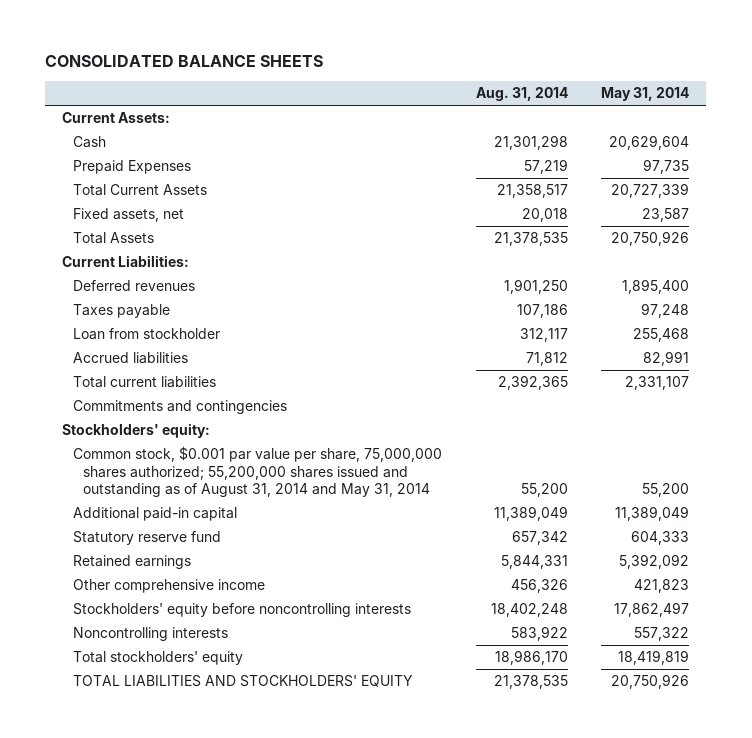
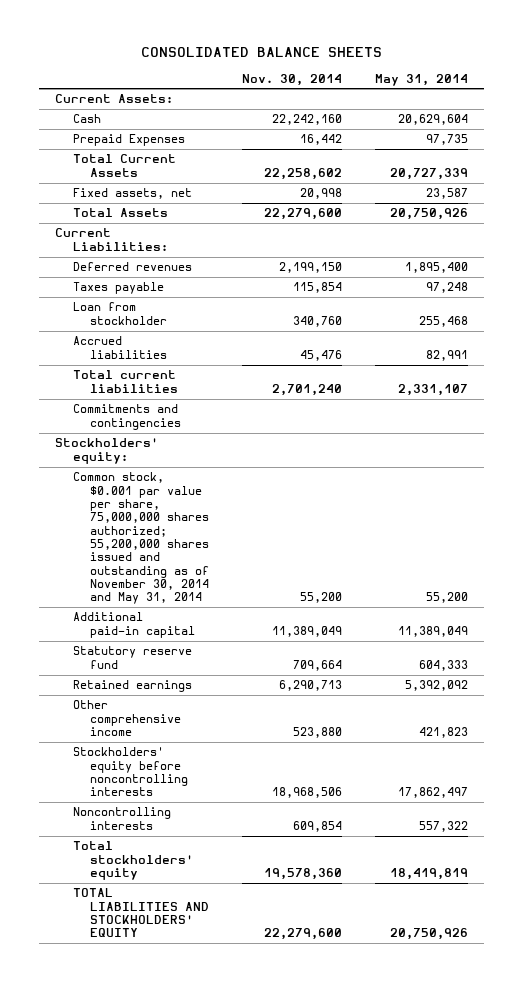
- | Aug. 31, 2014 | May 31, 2014
+ | Nov. 30, 2014 | May 31, 2014
- Common stock, $0.001 par value per share, 75,000,000 shares authorized; 55,200,000 shares issued and outstanding as of August 31, 2014 and May 31, 2014 | 55,200 | 55,200
+ Common stock, $0.001 par value per share, 75,000,000 shares authorized; 55,200,000 shares issued and outstanding as of November 30, 2014 and May 31, 2014 | 55,200 | 55,200

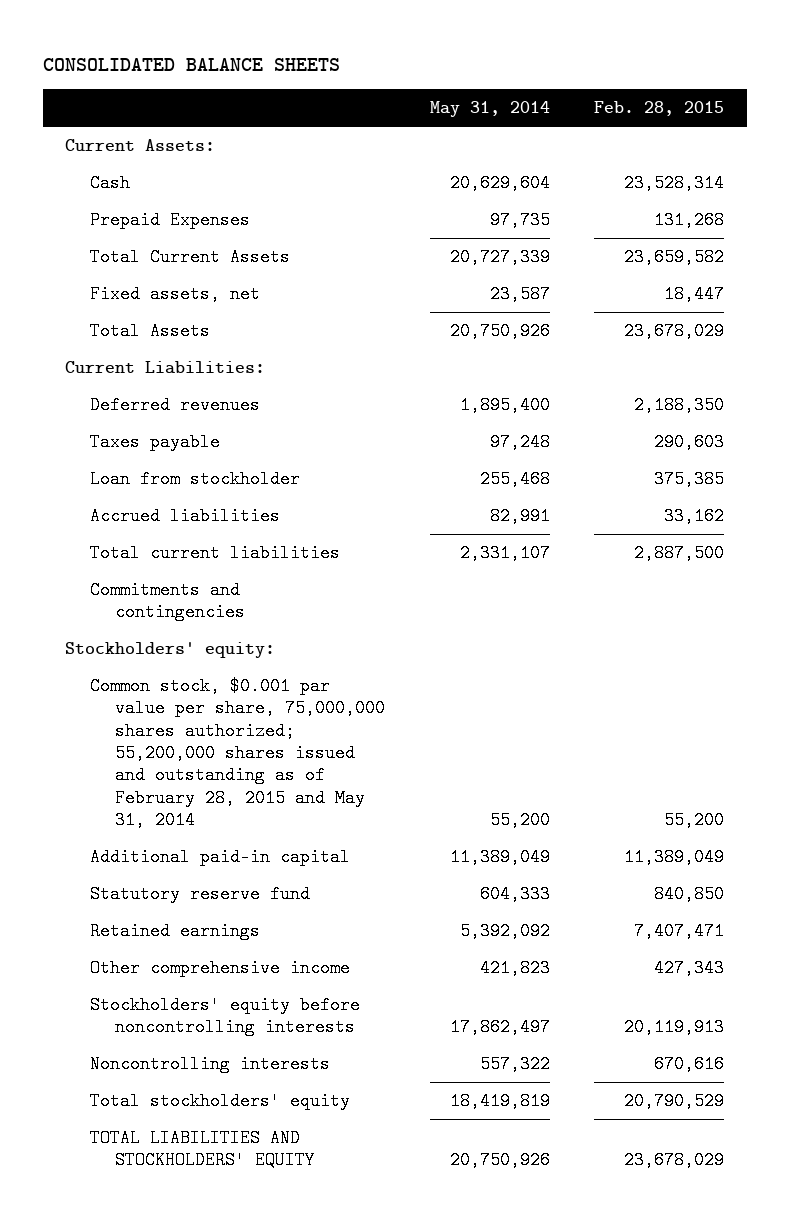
- | Nov. 30, 2014 | May 31, 2014
+ | May 31, 2014 | Feb. 28, 2015
- Common stock, $0.001 par value per share, 75,000,000 shares authorized; 55,200,000 shares issued and outstanding as of November 30, 2014 and May 31, 2014 | 55,200 | 55,200
+ Common stock, $0.001 par value per share, 75,000,000 shares authorized; 55,200,000 shares issued and outstanding as of February 28, 2015 and May 31, 2014 | 55,200 | 55,200

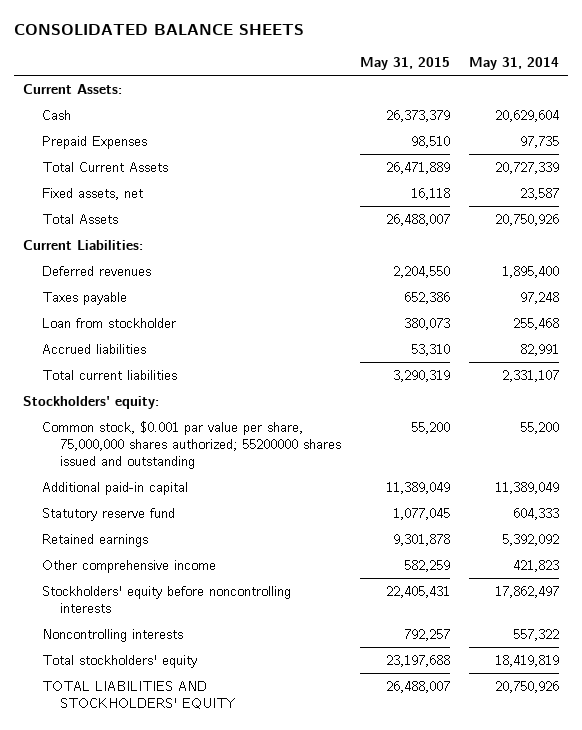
- | May 31, 2014 | Feb. 28, 2015
+ | May 31, 2015 | May 31, 2014
- Commitments and contingencies
- Common stock, $0.001 par value per share, 75,000,000 shares authorized; 55,200,000 shares issued and outstanding as of February 28, 2015 and May 31, 2014 | 55,200 | 55,200
+ Common stock, $0.001 par value per share, 75,000,000 shares authorized; 55200000 shares issued and outstanding | 55,200 | 55,200

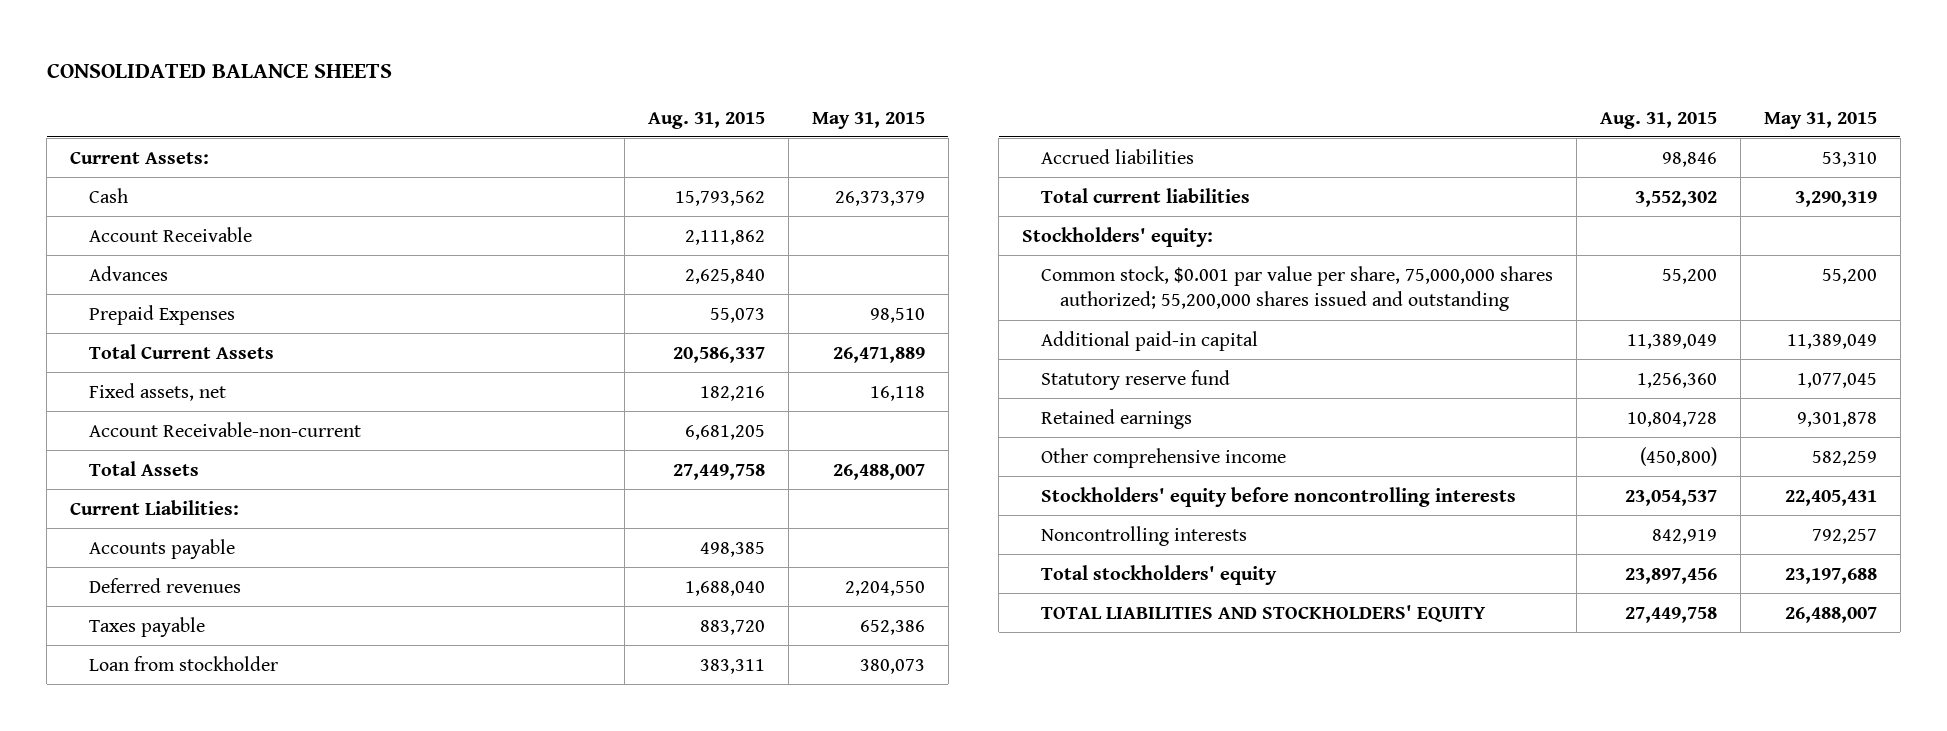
- | May 31, 2015 | May 31, 2014
+ | Aug. 31, 2015 | May 31, 2015
+ Account Receivable | 2,111,862 |
+ Advances | 2,625,840 |
+ Account Receivable-non-current | 6,681,205 |
+ Accounts payable | 498,385 |
- Common stock, $0.001 par value per share, 75,000,000 shares authorized; 55200000 shares issued and outstanding | 55,200 | 55,200
+ Common stock, $0.001 par value per share, 75,000,000 shares authorized; 55,200,000 shares issued and outstanding | 55,200 | 55,200

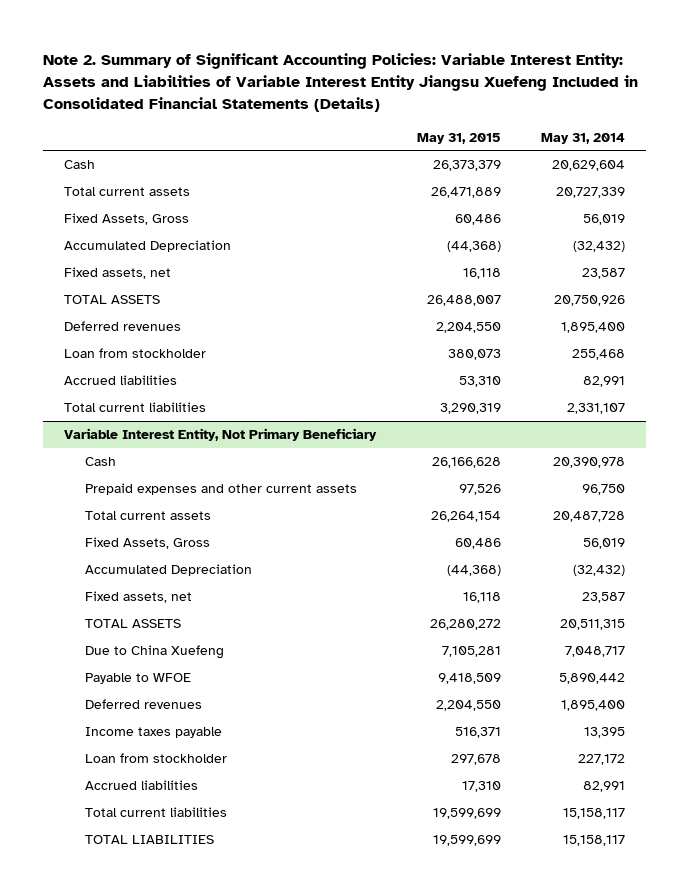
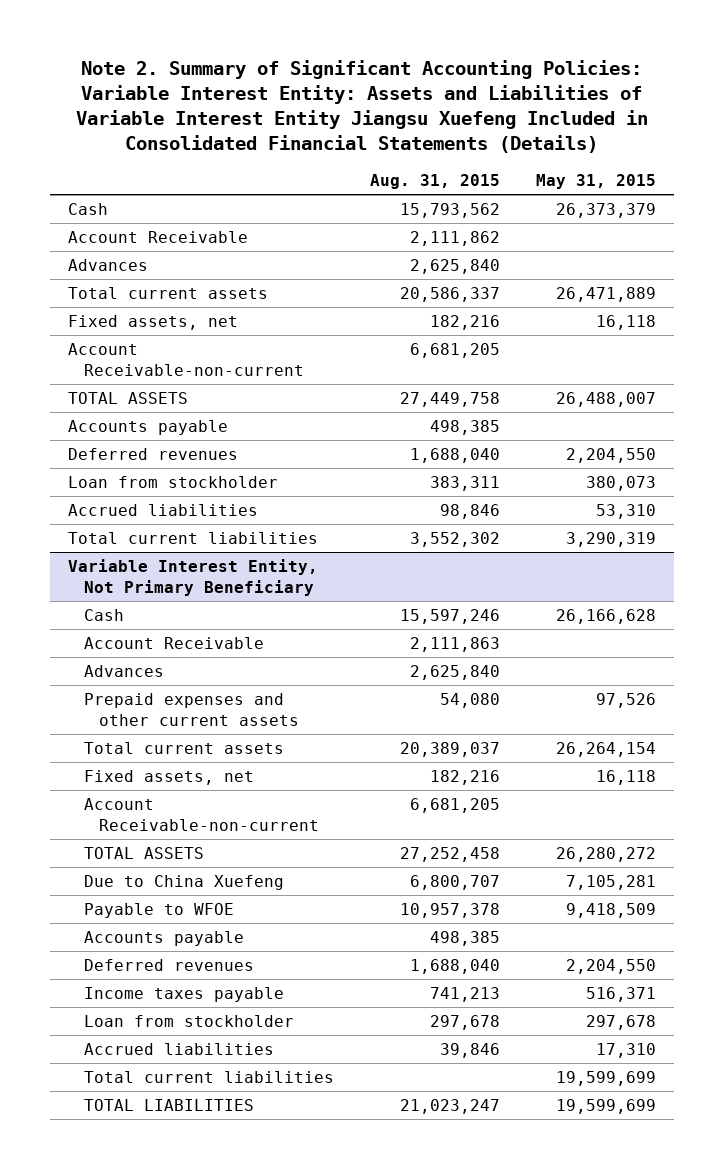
- | May 31, 2015 | May 31, 2014
+ | Aug. 31, 2015 | May 31, 2015
+ Account Receivable | 2,111,862 |
+ Advances | 2,625,840 |
- Fixed Assets, Gross | 60,486 | 56,019
- Accumulated Depreciation | (44,368) | (32,432)
+ Account Receivable-non-current | 6,681,205 |
+ Accounts payable | 498,385 |
@ Variable Interest Entity, Not Primary Beneficiary
+ Account Receivable | 2,111,863 |
+ Advances | 2,625,840 |
- Fixed Assets, Gross | 60,486 | 56,019
- Accumulated Depreciation | (44,368) | (32,432)
+ Account Receivable-non-current | 6,681,205 |
+ Accounts payable | 498,385 |

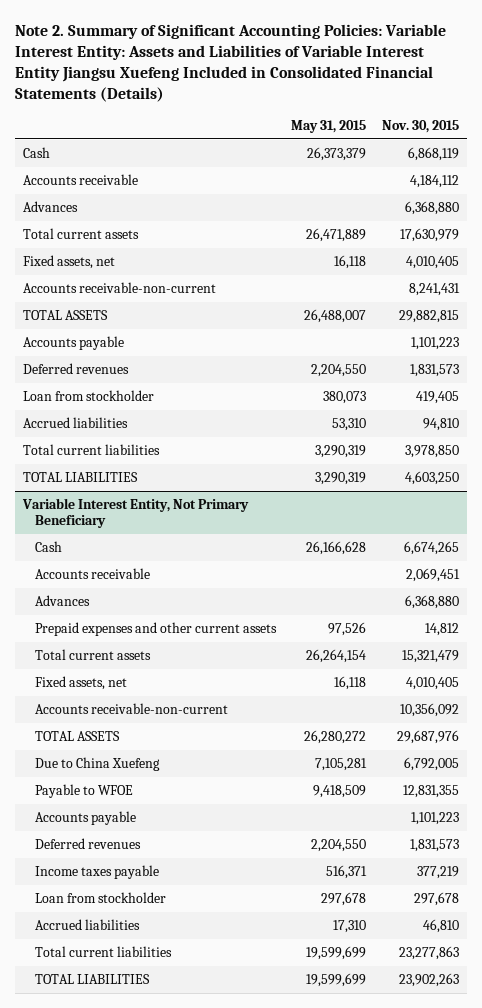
- | Aug. 31, 2015 | May 31, 2015
+ | May 31, 2015 | Nov. 30, 2015
- Account Receivable | 2,111,862 |
+ Accounts receivable | | 4,184,112
- Account Receivable-non-current | 6,681,205 |
+ Accounts receivable-non-current | | 8,241,431
+ TOTAL LIABILITIES | 3,290,319 | 4,603,250
@ Variable Interest Entity, Not Primary Beneficiary
- Account Receivable | 2,111,863 |
+ Accounts receivable | | 2,069,451
- Account Receivable-non-current | 6,681,205 |
+ Accounts receivable-non-current | | 10,356,092

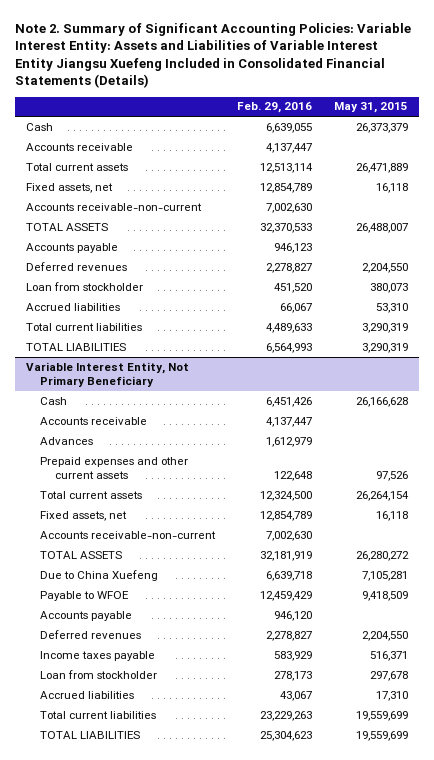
- | May 31, 2015 | Nov. 30, 2015
+ | Feb. 29, 2016 | May 31, 2015
- Advances | | 6,368,880
@ Variable Interest Entity, Not Primary Beneficiary
- Total current liabilities | 19,599,699 | 23,277,863
- TOTAL LIABILITIES | 19,599,699 | 23,902,263
+ Total current liabilities | 23,229,263 | 19,559,699
+ TOTAL LIABILITIES | 25,304,623 | 19,559,699

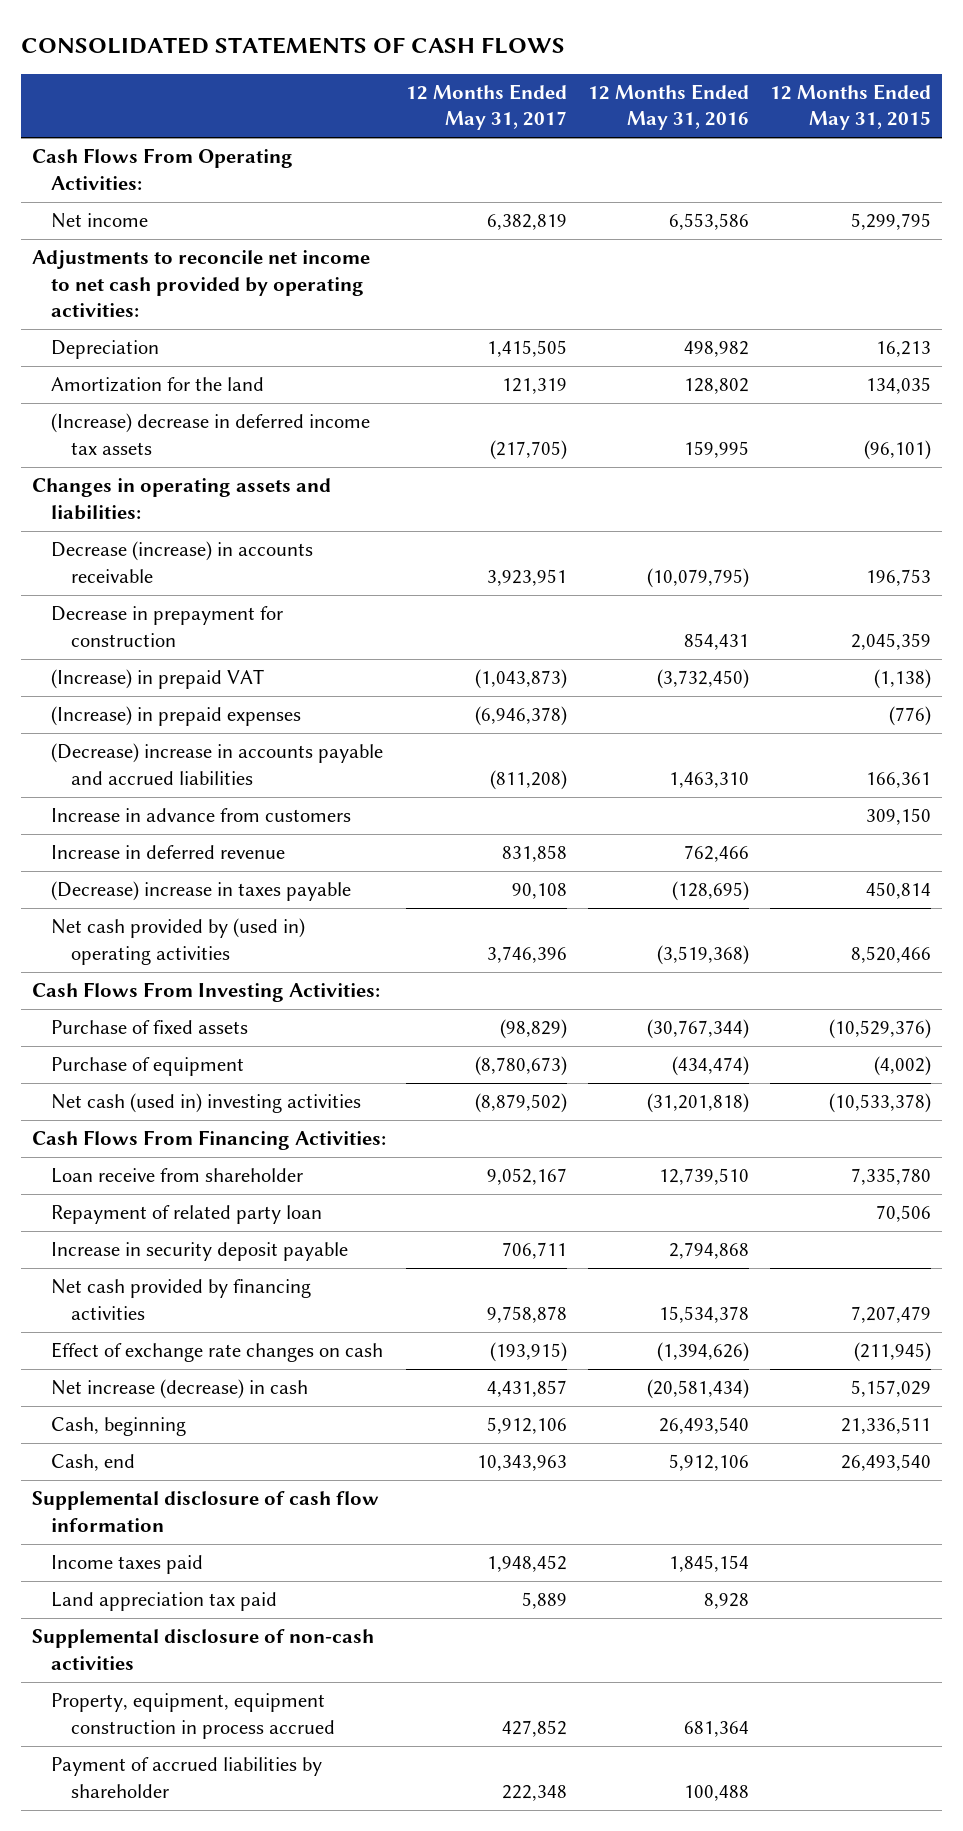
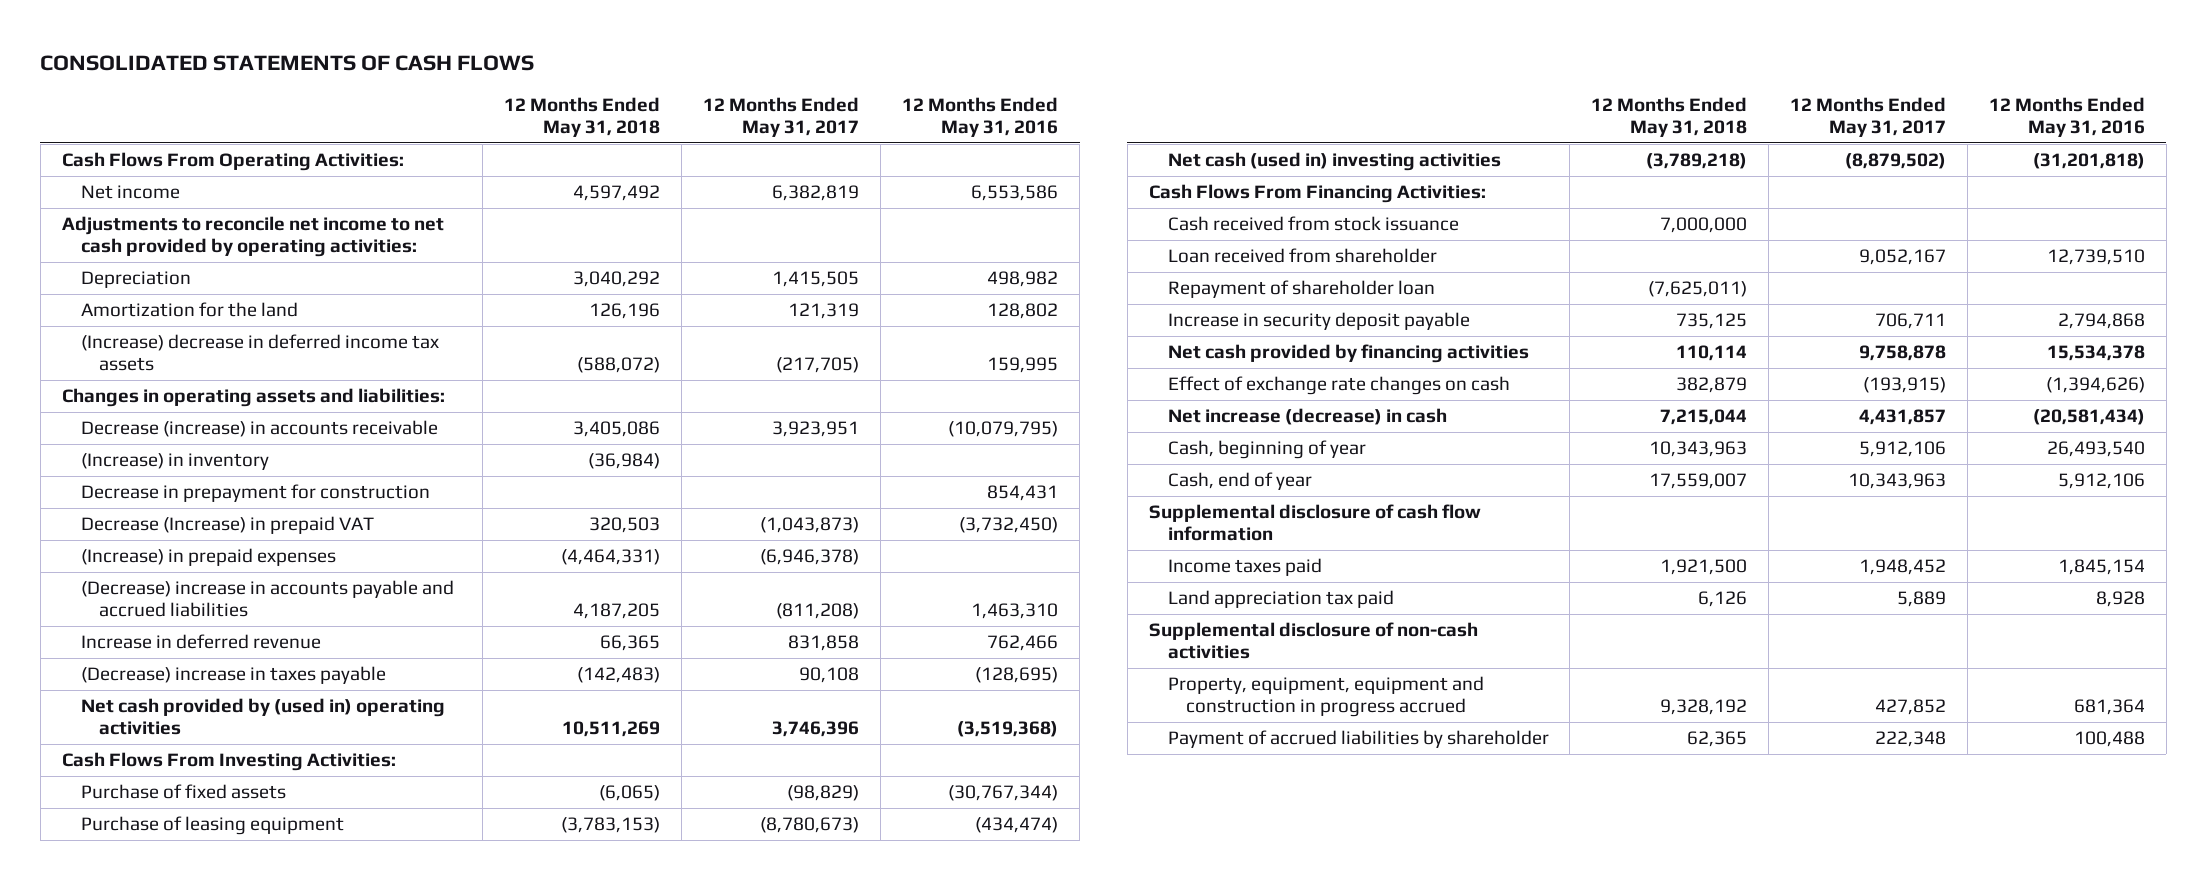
- | 12 Months Ended May 31, 2017 | 12 Months Ended May 31, 2016 | 12 Months Ended May 31, 2015
+ | 12 Months Ended May 31, 2018 | 12 Months Ended May 31, 2017 | 12 Months Ended May 31, 2016
+ (Increase) in inventory | (36,984) | |
- (Increase) in prepaid VAT | (1,043,873) | (3,732,450) | (1,138)
+ Decrease (Increase) in prepaid VAT | 320,503 | (1,043,873) | (3,732,450)
- Increase in advance from customers | | | 309,150
- Purchase of equipment | (8,780,673) | (434,474) | (4,002)
+ Purchase of leasing equipment | (3,783,153) | (8,780,673) | (434,474)
- Loan receive from shareholder | 9,052,167 | 12,739,510 | 7,335,780
- Repayment of related party loan | | | 70,506
+ Cash received from stock issuance | 7,000,000 | |
+ Loan received from shareholder | | 9,052,167 | 12,739,510
+ Repayment of shareholder loan | (7,625,011) | |
- Cash, beginning | 5,912,106 | 26,493,540 | 21,336,511
- Cash, end | 10,343,963 | 5,912,106 | 26,493,540
+ Cash, beginning of year | 10,343,963 | 5,912,106 | 26,493,540
+ Cash, end of year | 17,559,007 | 10,343,963 | 5,912,106
- Property, equipment, equipment construction in process accrued | 427,852 | 681,364 |
+ Property, equipment, equipment and construction in progress accrued | 9,328,192 | 427,852 | 681,364

